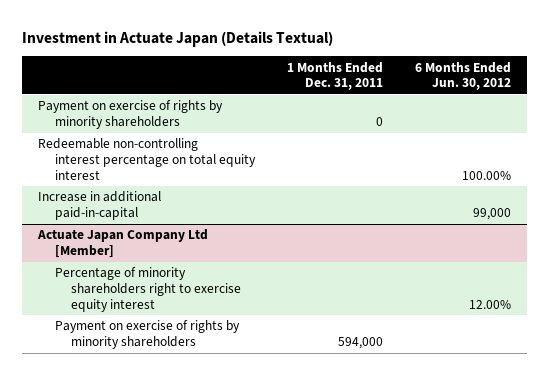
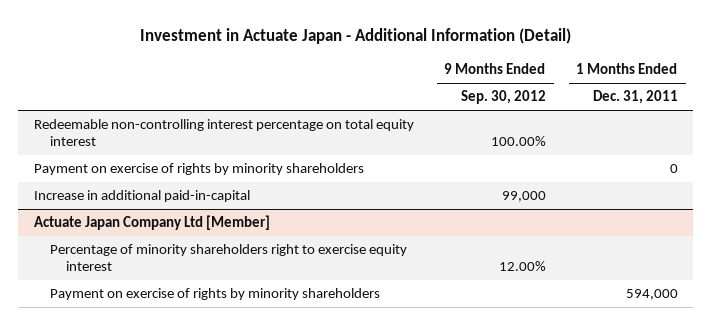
- Investment in Actuate Japan (Details Textual)
+ Investment in Actuate Japan - Additional Information (Detail)
- | 1 Months Ended Dec. 31, 2011 | 6 Months Ended Jun. 30, 2012
+ | 9 Months Ended Sep. 30, 2012 | 1 Months Ended Dec. 31, 2011
moved down: Payment on exercise of rights by minority shareholders | | 0

